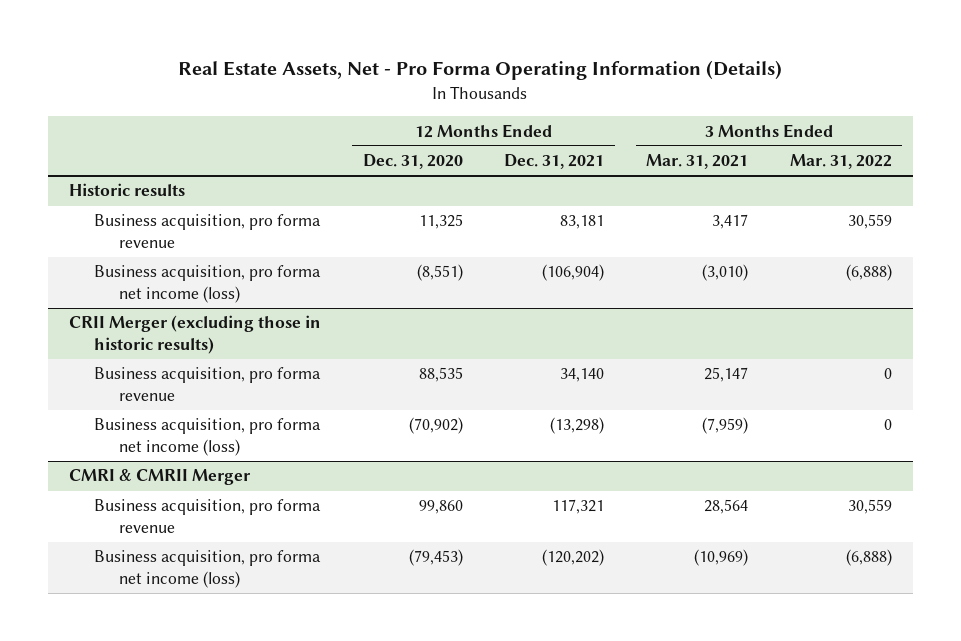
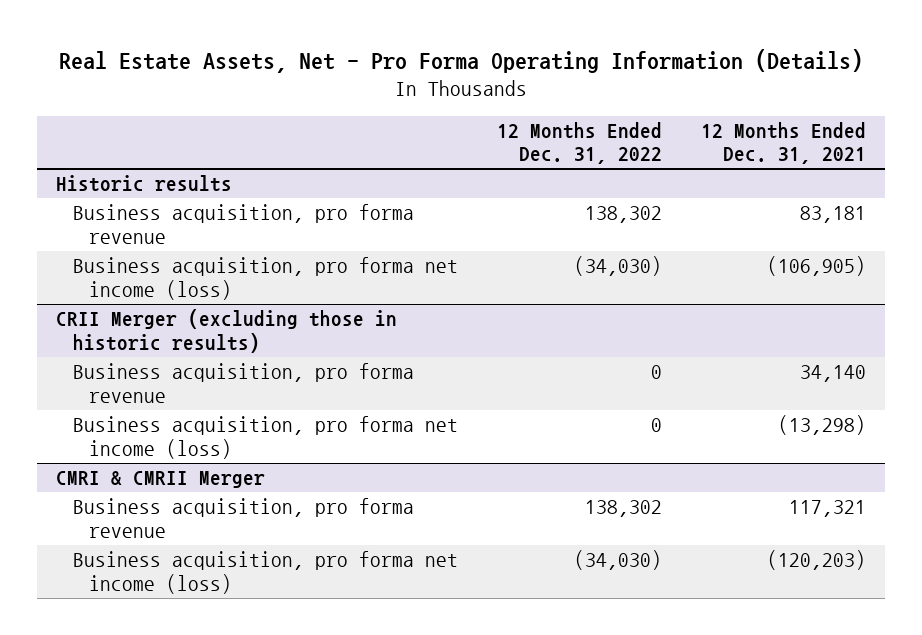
- | 12 Months Ended Dec. 31, 2020 | 12 Months Ended Dec. 31, 2021 | 3 Months Ended Mar. 31, 2021 | 3 Months Ended Mar. 31, 2022
+ | 12 Months Ended Dec. 31, 2022 | 12 Months Ended Dec. 31, 2021
@ Historic results
- Business acquisition, pro forma net income (loss) | (8,551) | (106,904) | (3,010) | (6,888)
+ Business acquisition, pro forma net income (loss) | (34,030) | (106,905)
@ CMRI & CMRII Merger
- Business acquisition, pro forma net income (loss) | (79,453) | (120,202) | (10,969) | (6,888)
+ Business acquisition, pro forma net income (loss) | (34,030) | (120,203)

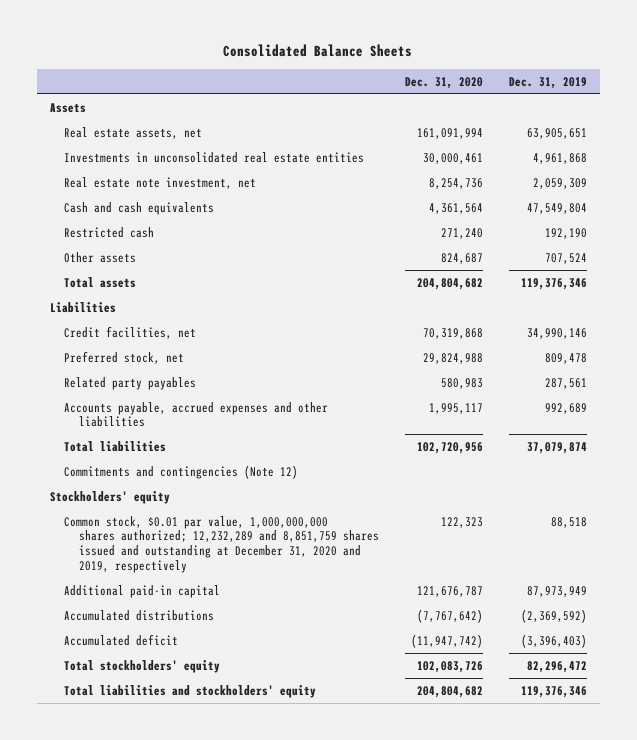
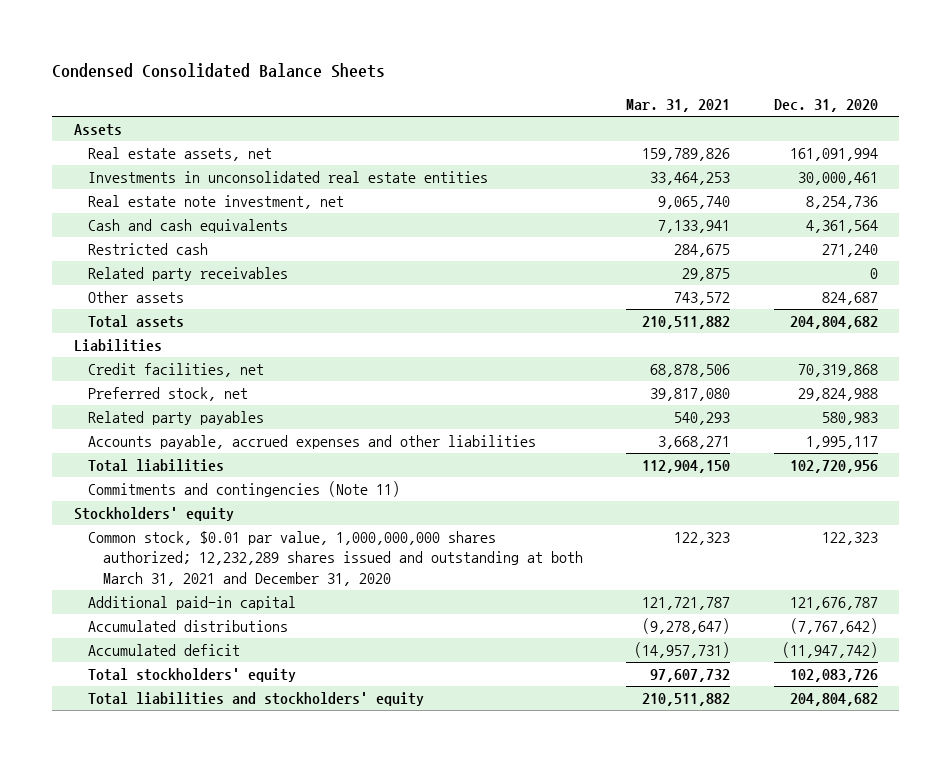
- Consolidated Balance Sheets
+ Condensed Consolidated Balance Sheets
- | Dec. 31, 2020 | Dec. 31, 2019
+ | Mar. 31, 2021 | Dec. 31, 2020
+ Related party receivables | 29,875 | 0
- Commitments and contingencies (Note 12)
+ Commitments and contingencies (Note 11)
- Common stock, $0.01 par value, 1,000,000,000 shares authorized; 12,232,289 and 8,851,759 shares issued and outstanding at December 31, 2020 and 2019, respectively | 122,323 | 88,518
+ Common stock, $0.01 par value, 1,000,000,000 shares authorized; 12,232,289 shares issued and outstanding at both March 31, 2021 and December 31, 2020 | 122,323 | 122,323

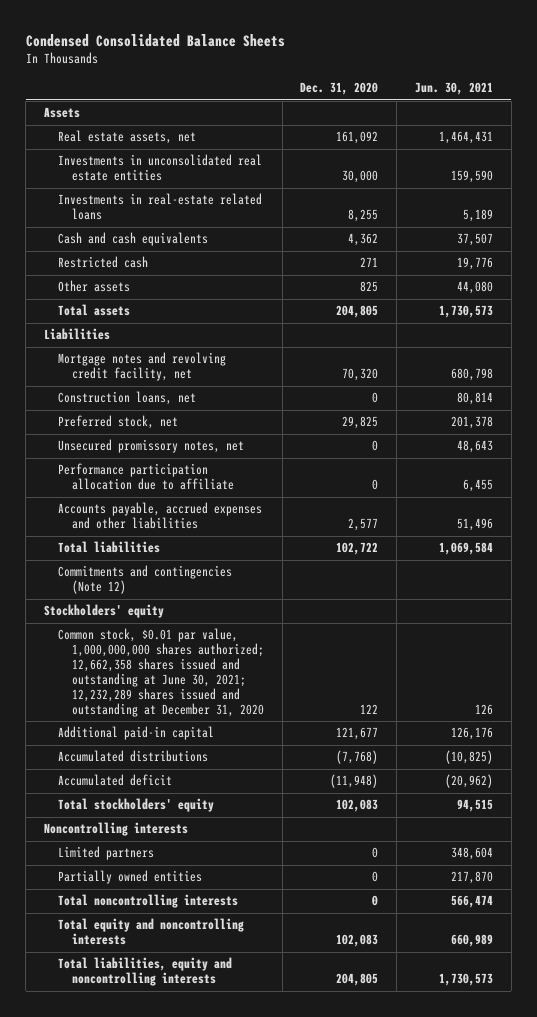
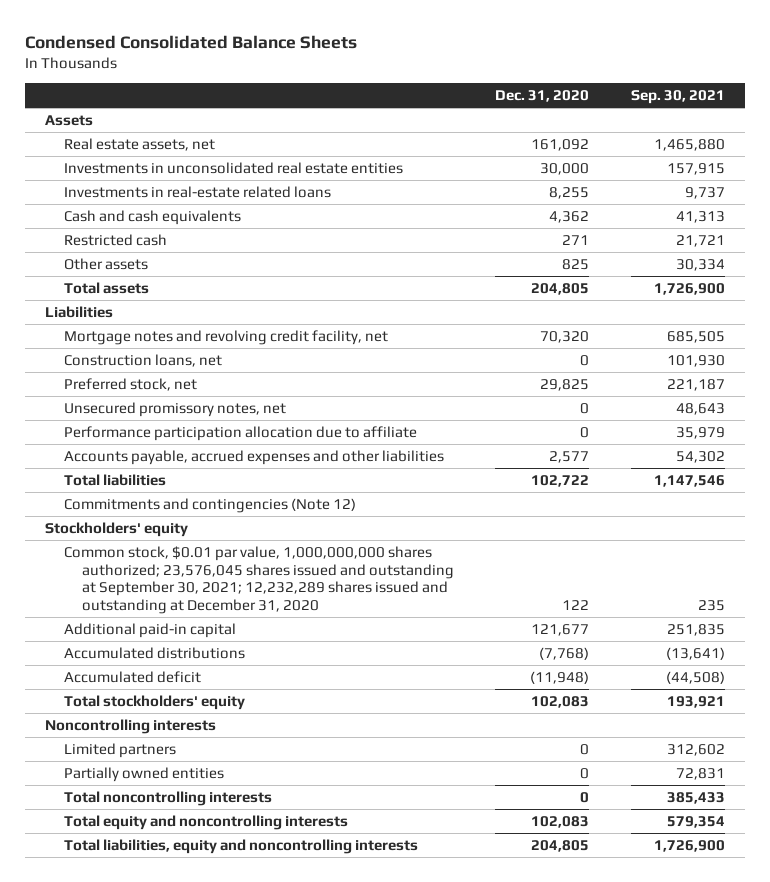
- | Dec. 31, 2020 | Jun. 30, 2021
+ | Dec. 31, 2020 | Sep. 30, 2021
- Common stock, $0.01 par value, 1,000,000,000 shares authorized; 12,662,358 shares issued and outstanding at June 30, 2021; 12,232,289 shares issued and outstanding at December 31, 2020 | 122 | 126
+ Common stock, $0.01 par value, 1,000,000,000 shares authorized; 23,576,045 shares issued and outstanding at September 30, 2021; 12,232,289 shares issued and outstanding at December 31, 2020 | 122 | 235

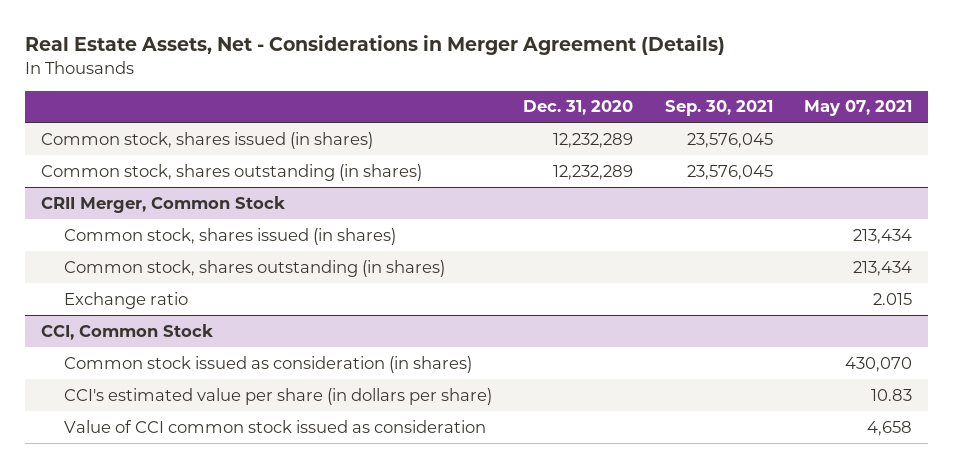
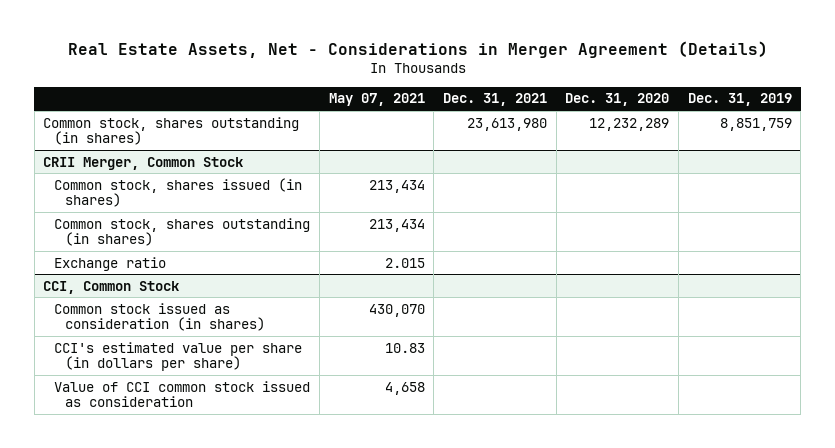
- | Dec. 31, 2020 | Sep. 30, 2021 | May 07, 2021
+ | May 07, 2021 | Dec. 31, 2021 | Dec. 31, 2020 | Dec. 31, 2019
- Common stock, shares issued (in shares) | 12,232,289 | 23,576,045 |

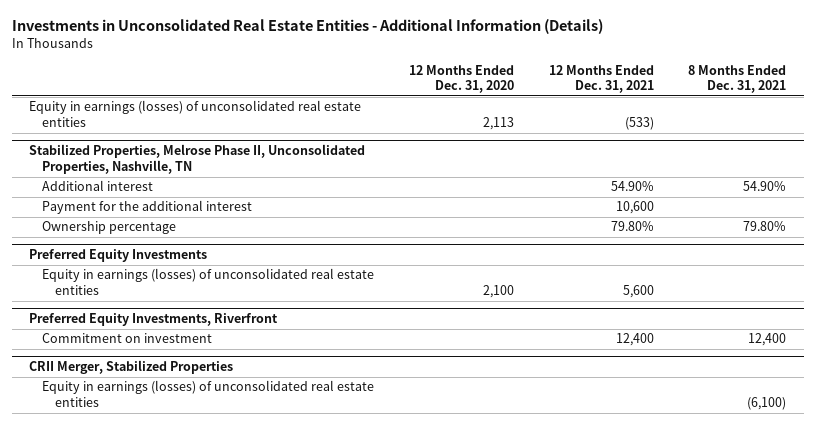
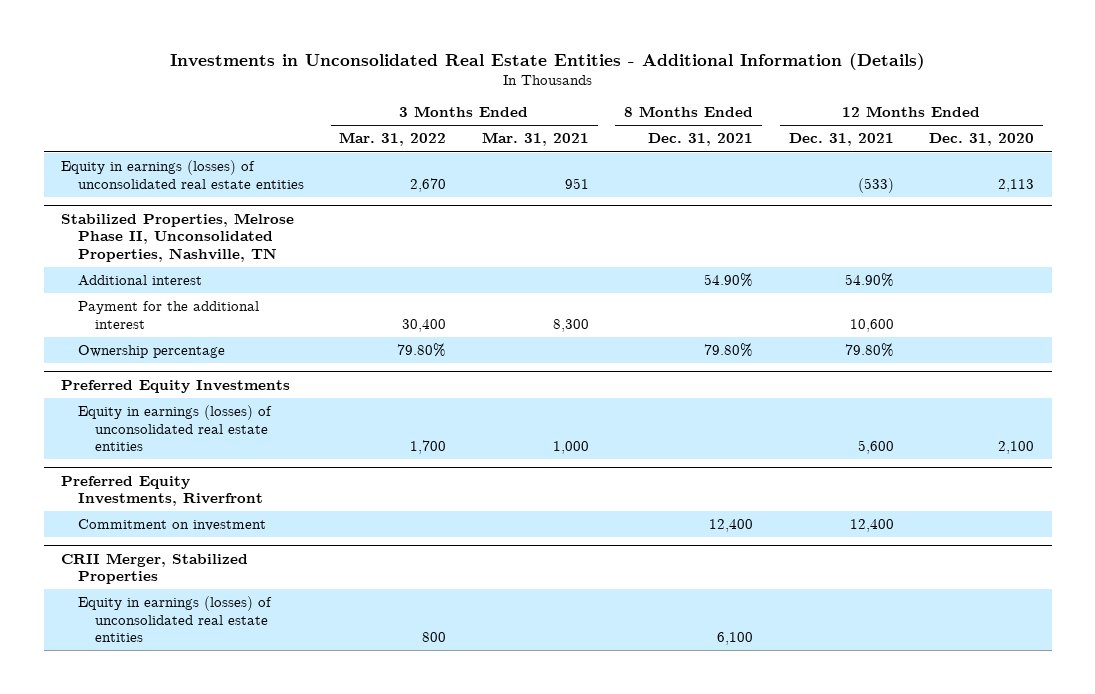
- | 12 Months Ended Dec. 31, 2020 | 12 Months Ended Dec. 31, 2021 | 8 Months Ended Dec. 31, 2021
+ | 3 Months Ended Mar. 31, 2022 | 3 Months Ended Mar. 31, 2021 | 8 Months Ended Dec. 31, 2021 | 12 Months Ended Dec. 31, 2021 | 12 Months Ended Dec. 31, 2020
@ CRII Merger, Stabilized Properties
- Equity in earnings (losses) of unconsolidated real estate entities | | | (6,100)
+ Equity in earnings (losses) of unconsolidated real estate entities | 800 | | 6,100 | |

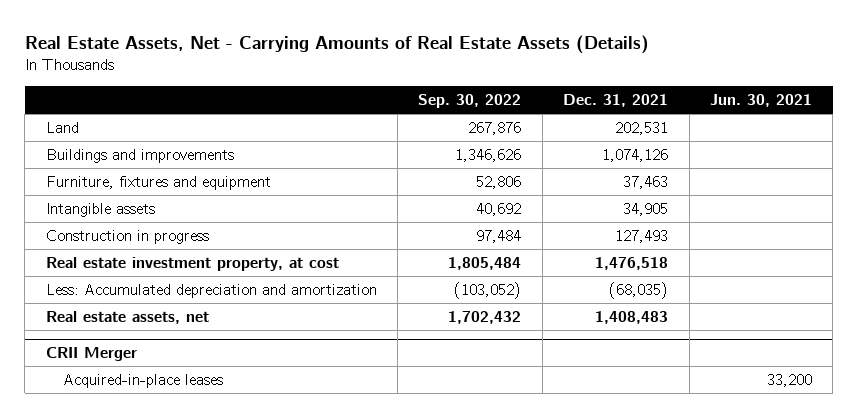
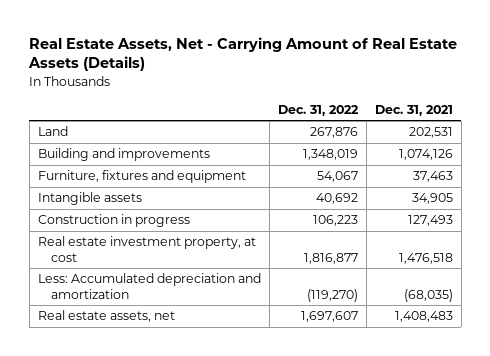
- Real Estate Assets, Net - Carrying Amounts of Real Estate Assets (Details)
+ Real Estate Assets, Net - Carrying Amount of Real Estate Assets (Details)
- | Sep. 30, 2022 | Dec. 31, 2021 | Jun. 30, 2021
+ | Dec. 31, 2022 | Dec. 31, 2021
- Buildings and improvements | 1,346,626 | 1,074,126 |
+ Building and improvements | 1,348,019 | 1,074,126
- CRII Merger
- Acquired-in-place leases | | | 33,200

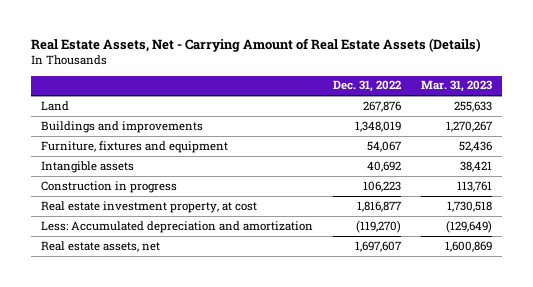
- | Dec. 31, 2022 | Dec. 31, 2021
+ | Dec. 31, 2022 | Mar. 31, 2023
- Building and improvements | 1,348,019 | 1,074,126
+ Buildings and improvements | 1,348,019 | 1,270,267

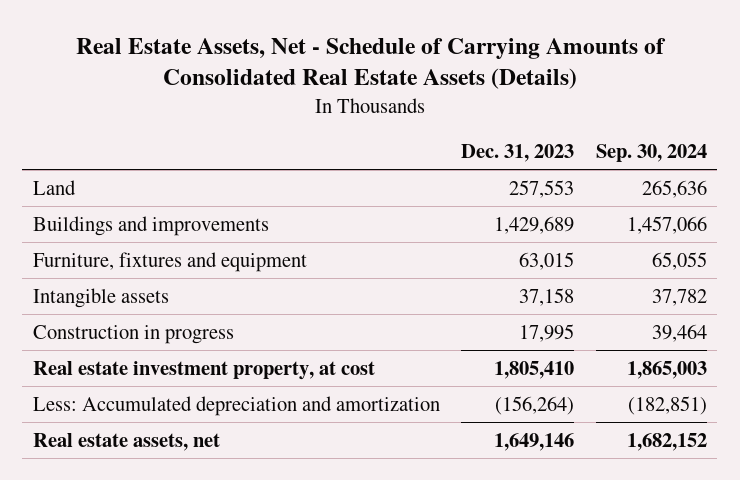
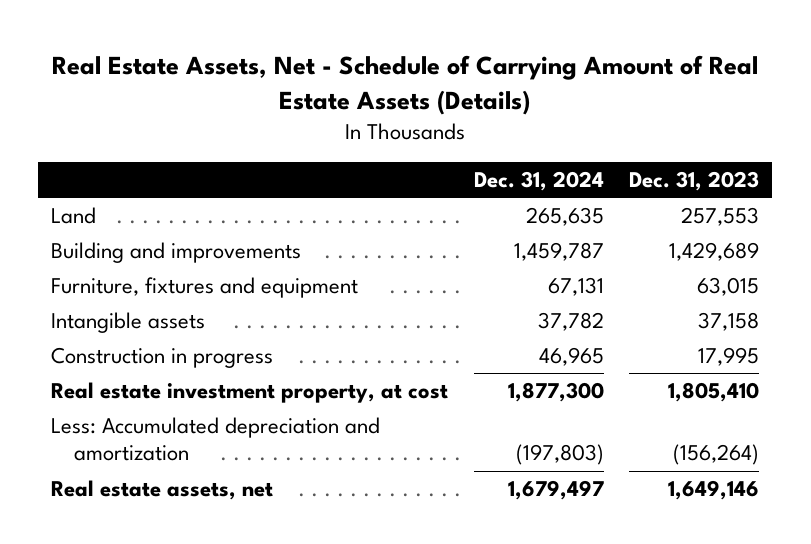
- Real Estate Assets, Net - Schedule of Carrying Amounts of Consolidated Real Estate Assets (Details)
+ Real Estate Assets, Net - Schedule of Carrying Amount of Real Estate Assets (Details)
- | Dec. 31, 2023 | Sep. 30, 2024
+ | Dec. 31, 2024 | Dec. 31, 2023
- Buildings and improvements | 1,429,689 | 1,457,066
+ Building and improvements | 1,459,787 | 1,429,689

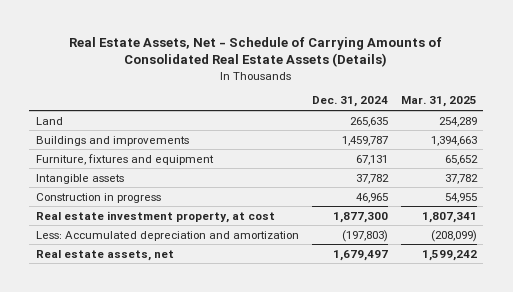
- Real Estate Assets, Net - Schedule of Carrying Amount of Real Estate Assets (Details)
+ Real Estate Assets, Net - Schedule of Carrying Amounts of Consolidated Real Estate Assets (Details)
- | Dec. 31, 2024 | Dec. 31, 2023
+ | Dec. 31, 2024 | Mar. 31, 2025
- Building and improvements | 1,459,787 | 1,429,689
+ Buildings and improvements | 1,459,787 | 1,394,663

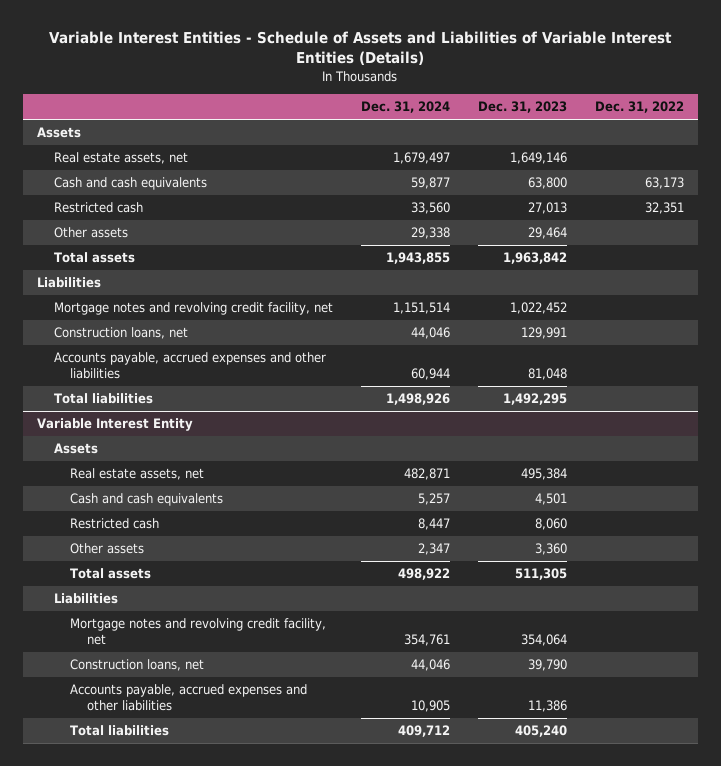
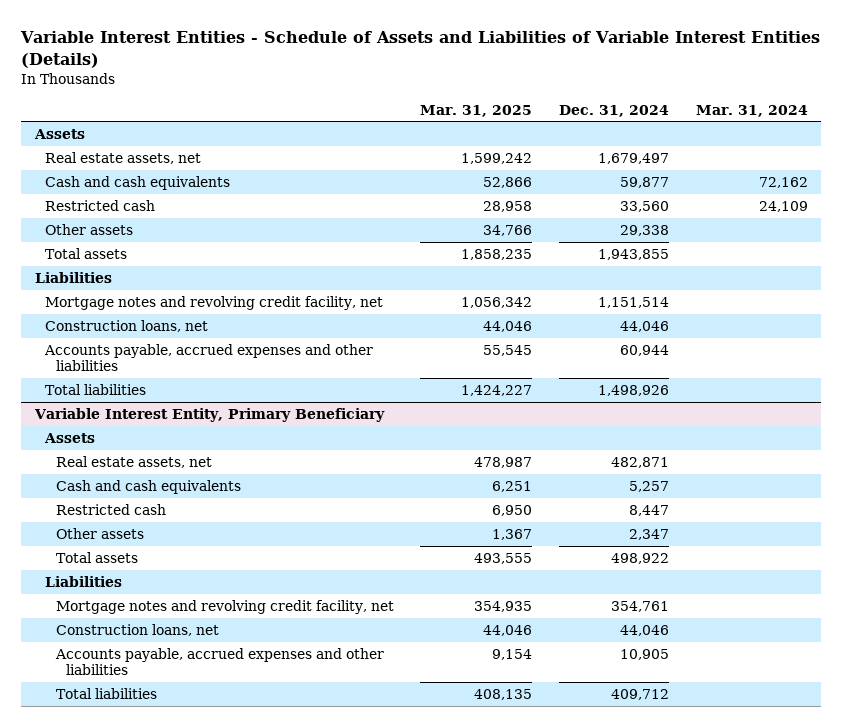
- | Dec. 31, 2024 | Dec. 31, 2023 | Dec. 31, 2022
+ | Mar. 31, 2025 | Dec. 31, 2024 | Mar. 31, 2024
- Variable Interest Entity
+ Variable Interest Entity, Primary Beneficiary

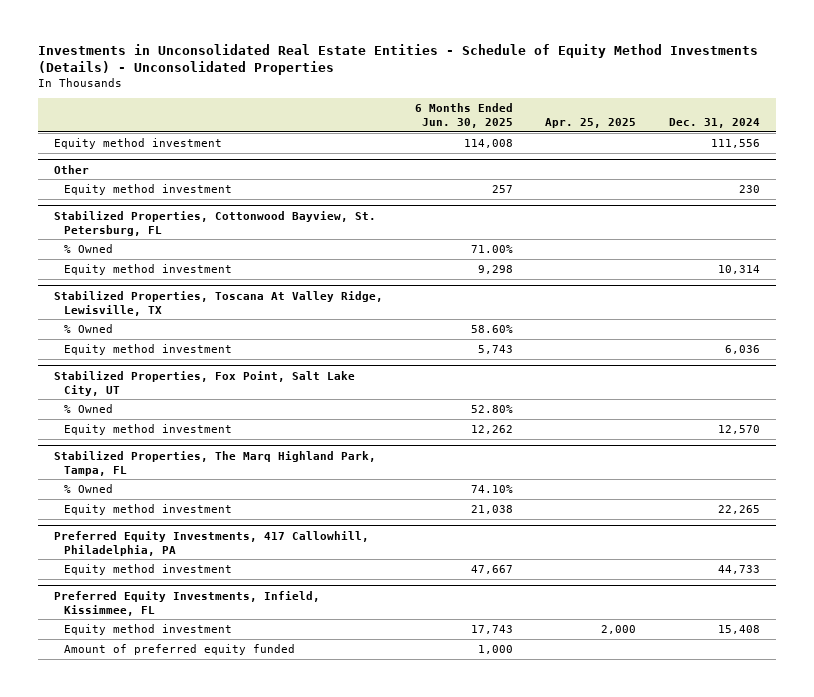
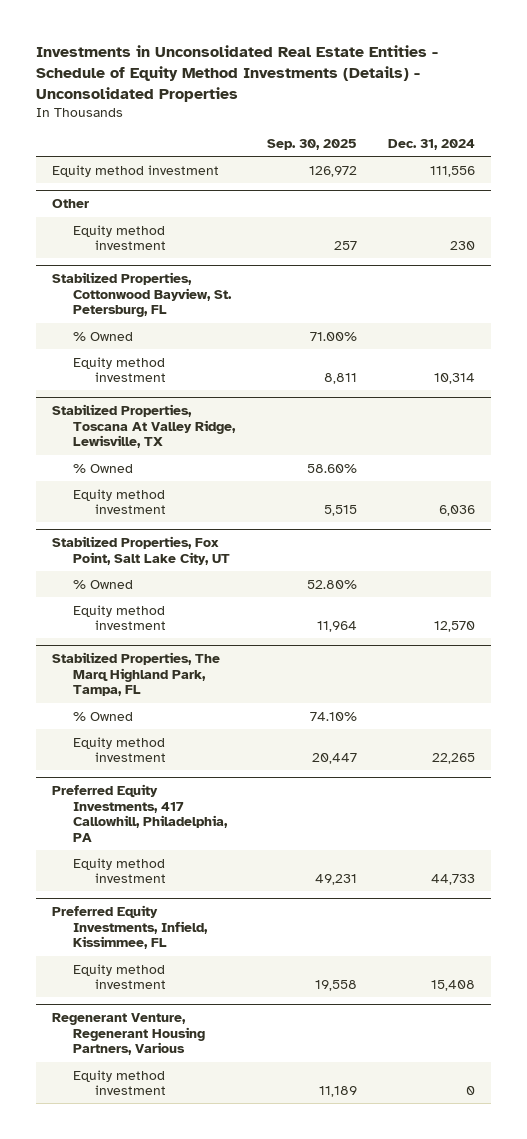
- | 6 Months Ended Jun. 30, 2025 | Apr. 25, 2025 | Dec. 31, 2024
+ | Sep. 30, 2025 | Dec. 31, 2024
@ Preferred Equity Investments, Infield, Kissimmee, FL
- Amount of preferred equity funded | 1,000 | |
+ Regenerant Venture, Regenerant Housing Partners, Various
+ Equity method investment | 11,189 | 0

